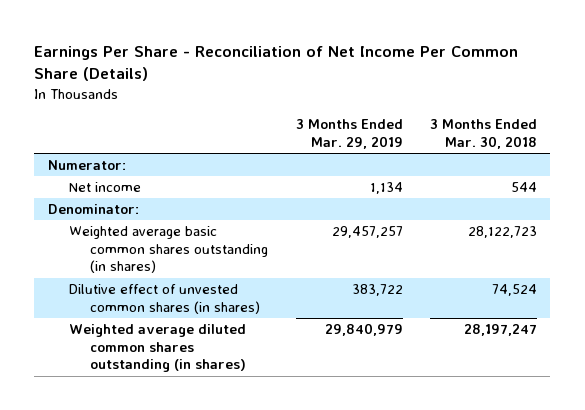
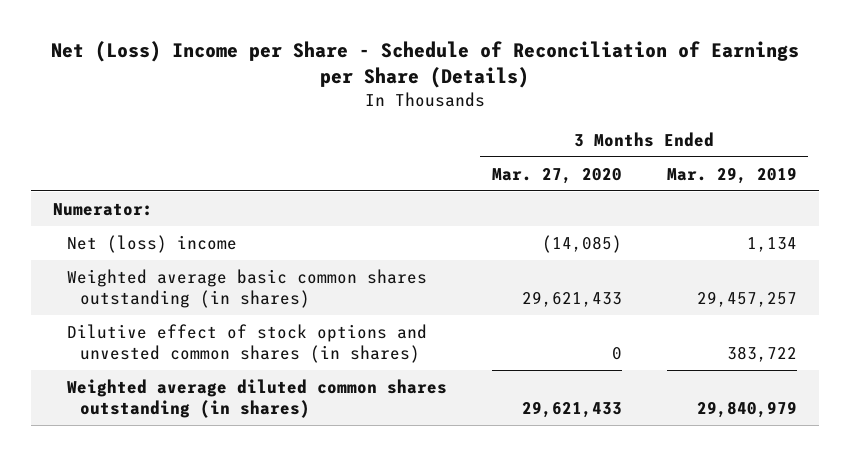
- Earnings Per Share - Reconciliation of Net Income Per Common Share (Details)
+ Net (Loss) Income per Share - Schedule of Reconciliation of Earnings per Share (Details)
- | 3 Months Ended Mar. 29, 2019 | 3 Months Ended Mar. 30, 2018
+ | 3 Months Ended Mar. 27, 2020 | 3 Months Ended Mar. 29, 2019
- Net income | 1,134 | 544
- Denominator:
+ Net (loss) income | (14,085) | 1,134
- Dilutive effect of unvested common shares (in shares) | 383,722 | 74,524
+ Dilutive effect of stock options and unvested common shares (in shares) | 0 | 383,722

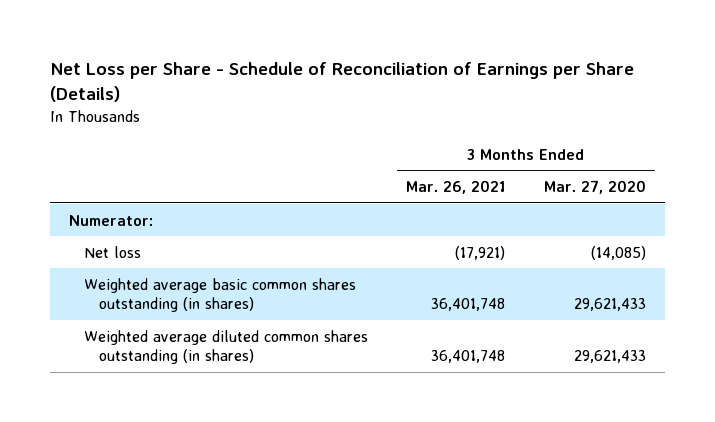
- Net (Loss) Income per Share - Schedule of Reconciliation of Earnings per Share (Details)
+ Net Loss per Share - Schedule of Reconciliation of Earnings per Share (Details)
- | 3 Months Ended Mar. 27, 2020 | 3 Months Ended Mar. 29, 2019
+ | 3 Months Ended Mar. 26, 2021 | 3 Months Ended Mar. 27, 2020
- Net (loss) income | (14,085) | 1,134
+ Net loss | (17,921) | (14,085)
- Dilutive effect of stock options and unvested common shares (in shares) | 0 | 383,722

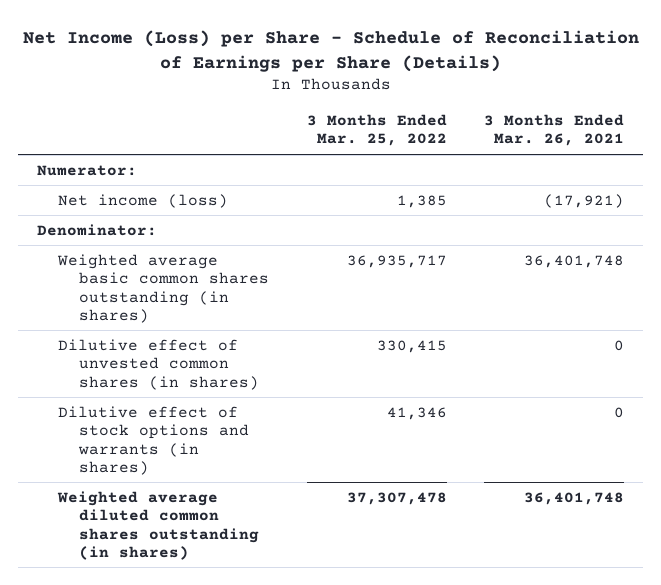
- Net Loss per Share - Schedule of Reconciliation of Earnings per Share (Details)
+ Net Income (Loss) per Share - Schedule of Reconciliation of Earnings per Share (Details)
- | 3 Months Ended Mar. 26, 2021 | 3 Months Ended Mar. 27, 2020
+ | 3 Months Ended Mar. 25, 2022 | 3 Months Ended Mar. 26, 2021
- Net loss | (17,921) | (14,085)
+ Net income (loss) | 1,385 | (17,921)
+ Denominator:
+ Dilutive effect of unvested common shares (in shares) | 330,415 | 0
+ Dilutive effect of stock options and warrants (in shares) | 41,346 | 0

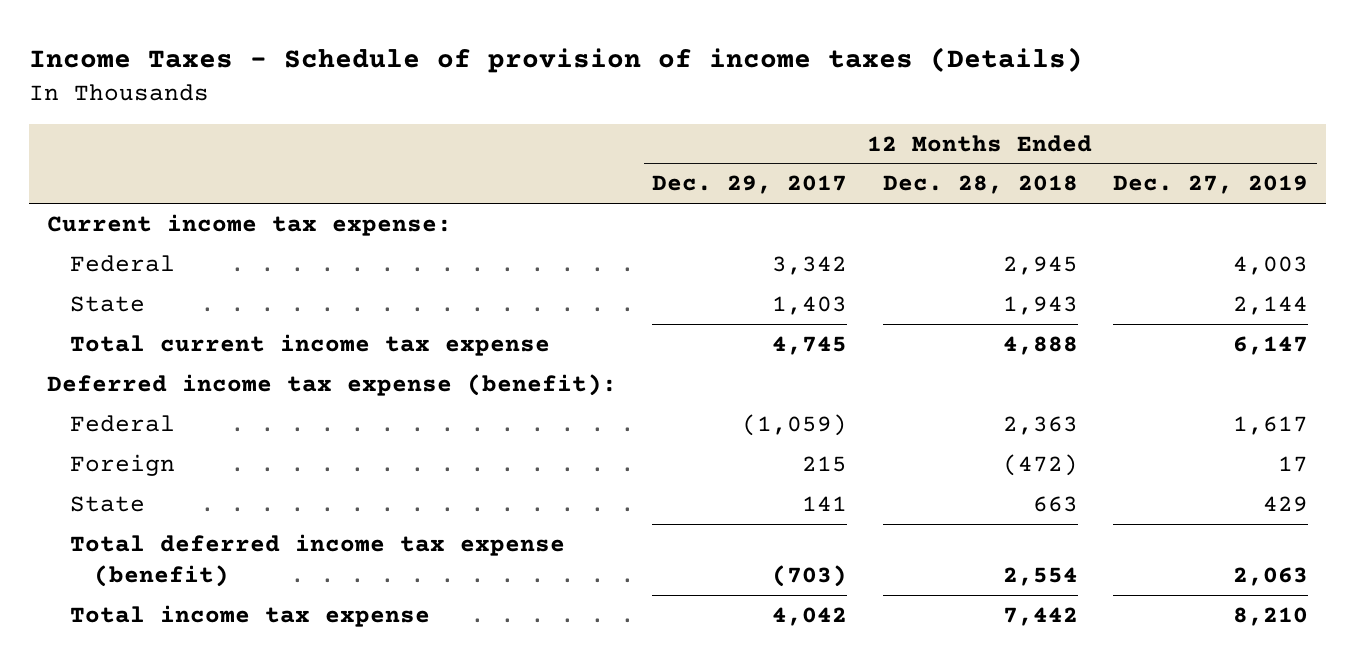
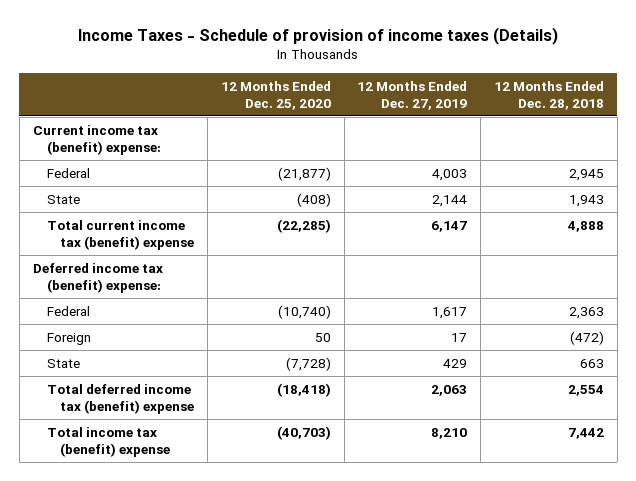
- | 12 Months Ended Dec. 29, 2017 | 12 Months Ended Dec. 28, 2018 | 12 Months Ended Dec. 27, 2019
+ | 12 Months Ended Dec. 25, 2020 | 12 Months Ended Dec. 27, 2019 | 12 Months Ended Dec. 28, 2018
- Current income tax expense:
+ Current income tax (benefit) expense:
- Total current income tax expense | 4,745 | 4,888 | 6,147
- Deferred income tax expense (benefit):
+ Total current income tax (benefit) expense | (22,285) | 6,147 | 4,888
+ Deferred income tax (benefit) expense:
- Total deferred income tax expense (benefit) | (703) | 2,554 | 2,063
- Total income tax expense | 4,042 | 7,442 | 8,210
+ Total deferred income tax (benefit) expense | (18,418) | 2,063 | 2,554
+ Total income tax (benefit) expense | (40,703) | 8,210 | 7,442

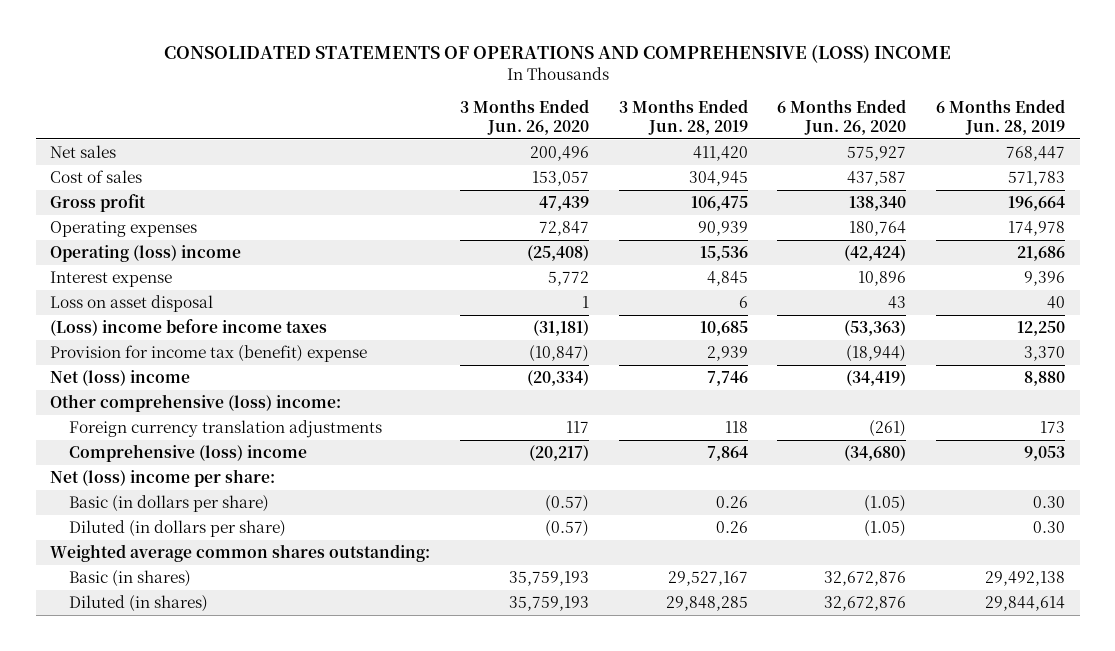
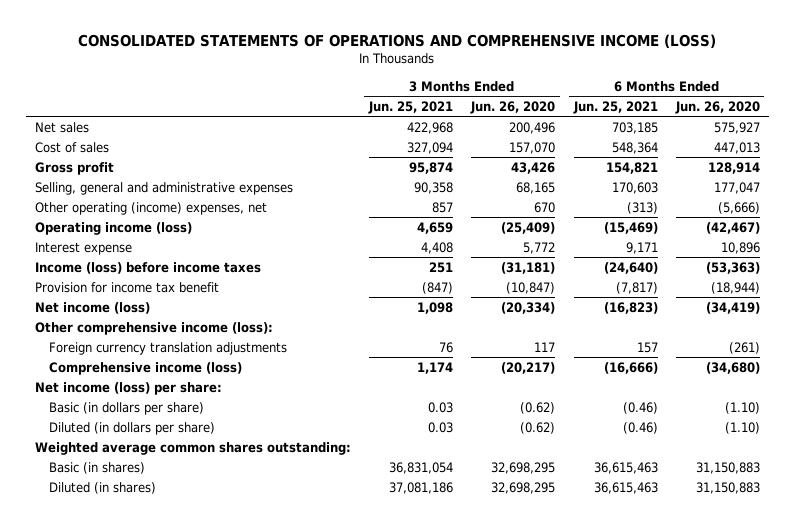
- CONSOLIDATED STATEMENTS OF OPERATIONS AND COMPREHENSIVE (LOSS) INCOME
+ CONSOLIDATED STATEMENTS OF OPERATIONS AND COMPREHENSIVE INCOME (LOSS)
- | 3 Months Ended Jun. 26, 2020 | 3 Months Ended Jun. 28, 2019 | 6 Months Ended Jun. 26, 2020 | 6 Months Ended Jun. 28, 2019
+ | 3 Months Ended Jun. 25, 2021 | 3 Months Ended Jun. 26, 2020 | 6 Months Ended Jun. 25, 2021 | 6 Months Ended Jun. 26, 2020
- Cost of sales | 153,057 | 304,945 | 437,587 | 571,783
- Gross profit | 47,439 | 106,475 | 138,340 | 196,664
- Operating expenses | 72,847 | 90,939 | 180,764 | 174,978
- Operating (loss) income | (25,408) | 15,536 | (42,424) | 21,686
+ Cost of sales | 327,094 | 157,070 | 548,364 | 447,013
+ Gross profit | 95,874 | 43,426 | 154,821 | 128,914
+ Selling, general and administrative expenses | 90,358 | 68,165 | 170,603 | 177,047
+ Other operating (income) expenses, net | 857 | 670 | (313) | (5,666)
+ Operating income (loss) | 4,659 | (25,409) | (15,469) | (42,467)
- Loss on asset disposal | 1 | 6 | 43 | 40
- (Loss) income before income taxes | (31,181) | 10,685 | (53,363) | 12,250
- Provision for income tax (benefit) expense | (10,847) | 2,939 | (18,944) | 3,370
- Net (loss) income | (20,334) | 7,746 | (34,419) | 8,880
- Other comprehensive (loss) income:
+ Income (loss) before income taxes | 251 | (31,181) | (24,640) | (53,363)
+ Provision for income tax benefit | (847) | (10,847) | (7,817) | (18,944)
+ Net income (loss) | 1,098 | (20,334) | (16,823) | (34,419)
+ Other comprehensive income (loss):
- Comprehensive (loss) income | (20,217) | 7,864 | (34,680) | 9,053
- Net (loss) income per share:
- Basic (in dollars per share) | (0.57) | 0.26 | (1.05) | 0.30
- Diluted (in dollars per share) | (0.57) | 0.26 | (1.05) | 0.30
+ Comprehensive income (loss) | 1,174 | (20,217) | (16,666) | (34,680)
+ Net income (loss) per share:
+ Basic (in dollars per share) | 0.03 | (0.62) | (0.46) | (1.10)
+ Diluted (in dollars per share) | 0.03 | (0.62) | (0.46) | (1.10)
- Basic (in shares) | 35,759,193 | 29,527,167 | 32,672,876 | 29,492,138
- Diluted (in shares) | 35,759,193 | 29,848,285 | 32,672,876 | 29,844,614
+ Basic (in shares) | 36,831,054 | 32,698,295 | 36,615,463 | 31,150,883
+ Diluted (in shares) | 37,081,186 | 32,698,295 | 36,615,463 | 31,150,883

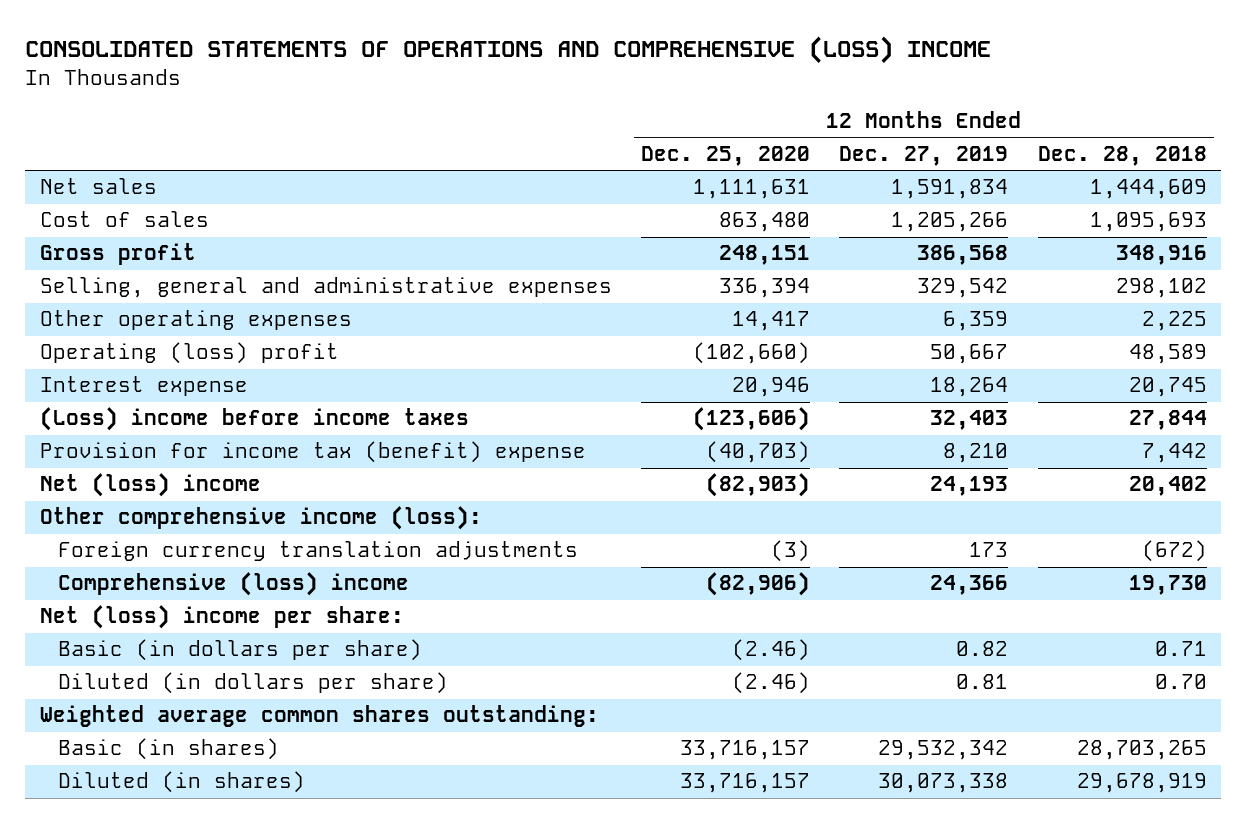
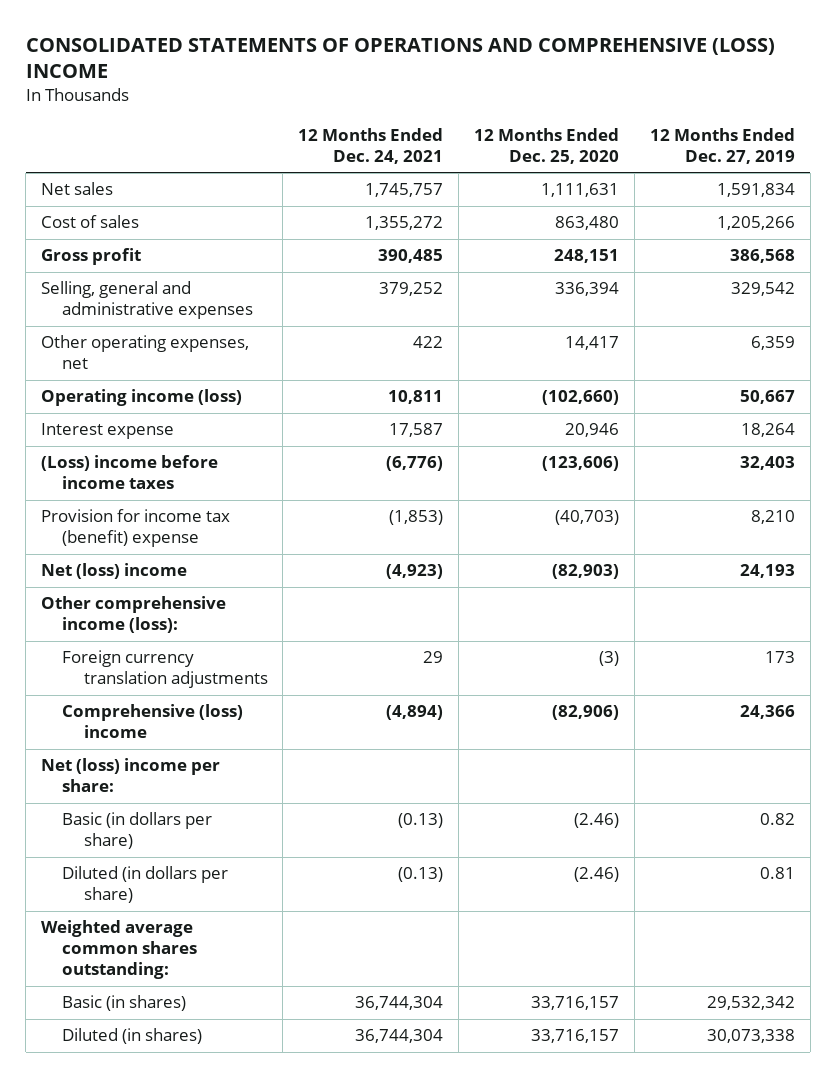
- | 12 Months Ended Dec. 25, 2020 | 12 Months Ended Dec. 27, 2019 | 12 Months Ended Dec. 28, 2018
+ | 12 Months Ended Dec. 24, 2021 | 12 Months Ended Dec. 25, 2020 | 12 Months Ended Dec. 27, 2019
- Other operating expenses | 14,417 | 6,359 | 2,225
- Operating (loss) profit | (102,660) | 50,667 | 48,589
+ Other operating expenses, net | 422 | 14,417 | 6,359
+ Operating income (loss) | 10,811 | (102,660) | 50,667

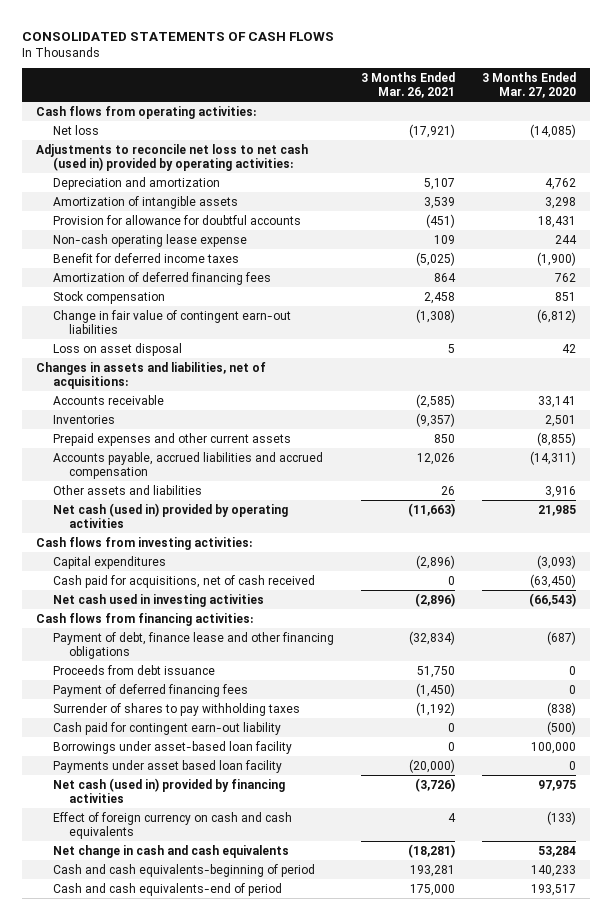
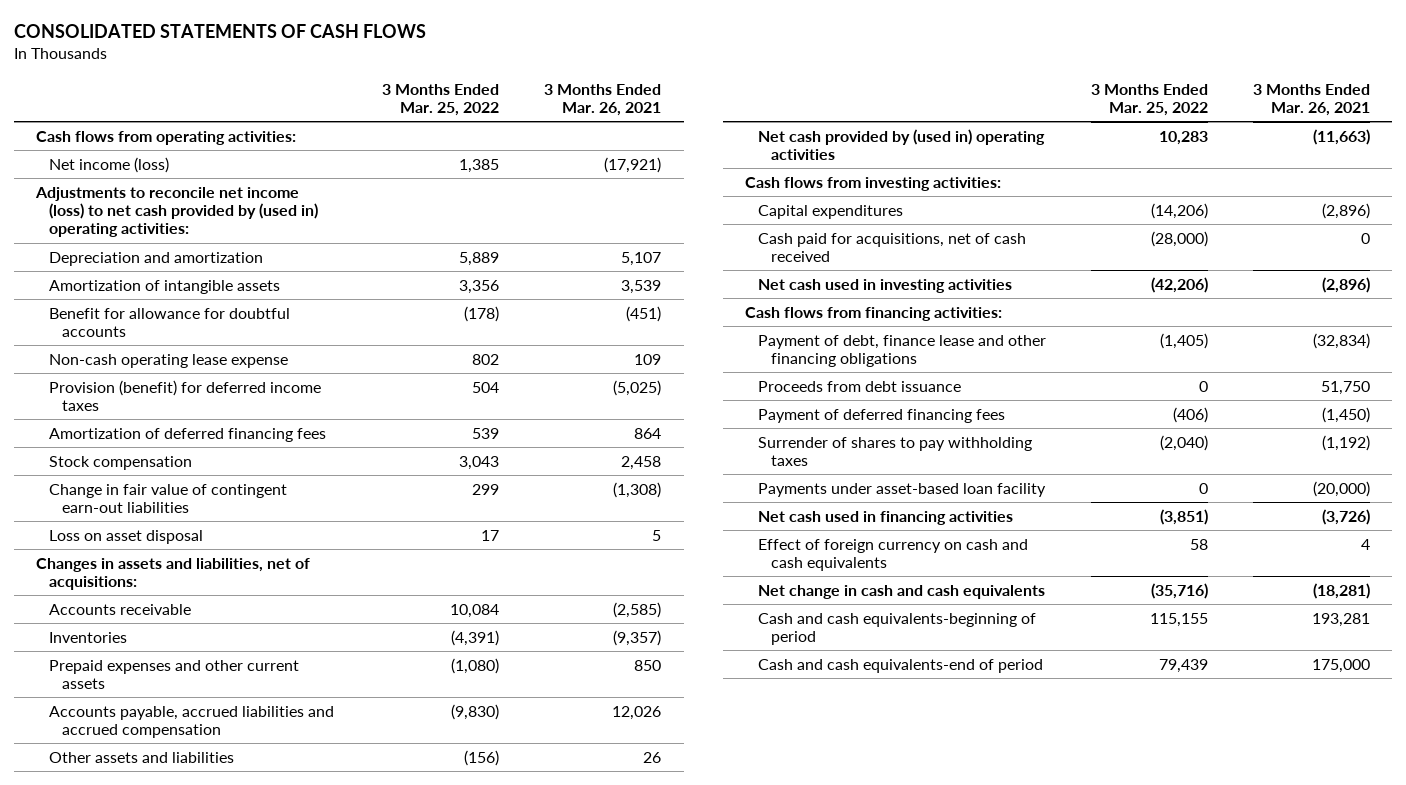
- | 3 Months Ended Mar. 26, 2021 | 3 Months Ended Mar. 27, 2020
+ | 3 Months Ended Mar. 25, 2022 | 3 Months Ended Mar. 26, 2021
- Net loss | (17,921) | (14,085)
- Adjustments to reconcile net loss to net cash (used in) provided by operating activities:
+ Net income (loss) | 1,385 | (17,921)
+ Adjustments to reconcile net income (loss) to net cash provided by (used in) operating activities:
- Provision for allowance for doubtful accounts | (451) | 18,431
+ Benefit for allowance for doubtful accounts | (178) | (451)
- Benefit for deferred income taxes | (5,025) | (1,900)
+ Provision (benefit) for deferred income taxes | 504 | (5,025)
- Net cash (used in) provided by operating activities | (11,663) | 21,985
+ Net cash provided by (used in) operating activities | 10,283 | (11,663)
- Cash paid for contingent earn-out liability | 0 | (500)
- Borrowings under asset-based loan facility | 0 | 100,000
- Payments under asset based loan facility | (20,000) | 0
- Net cash (used in) provided by financing activities | (3,726) | 97,975
+ Payments under asset-based loan facility | 0 | (20,000)
+ Net cash used in financing activities | (3,851) | (3,726)

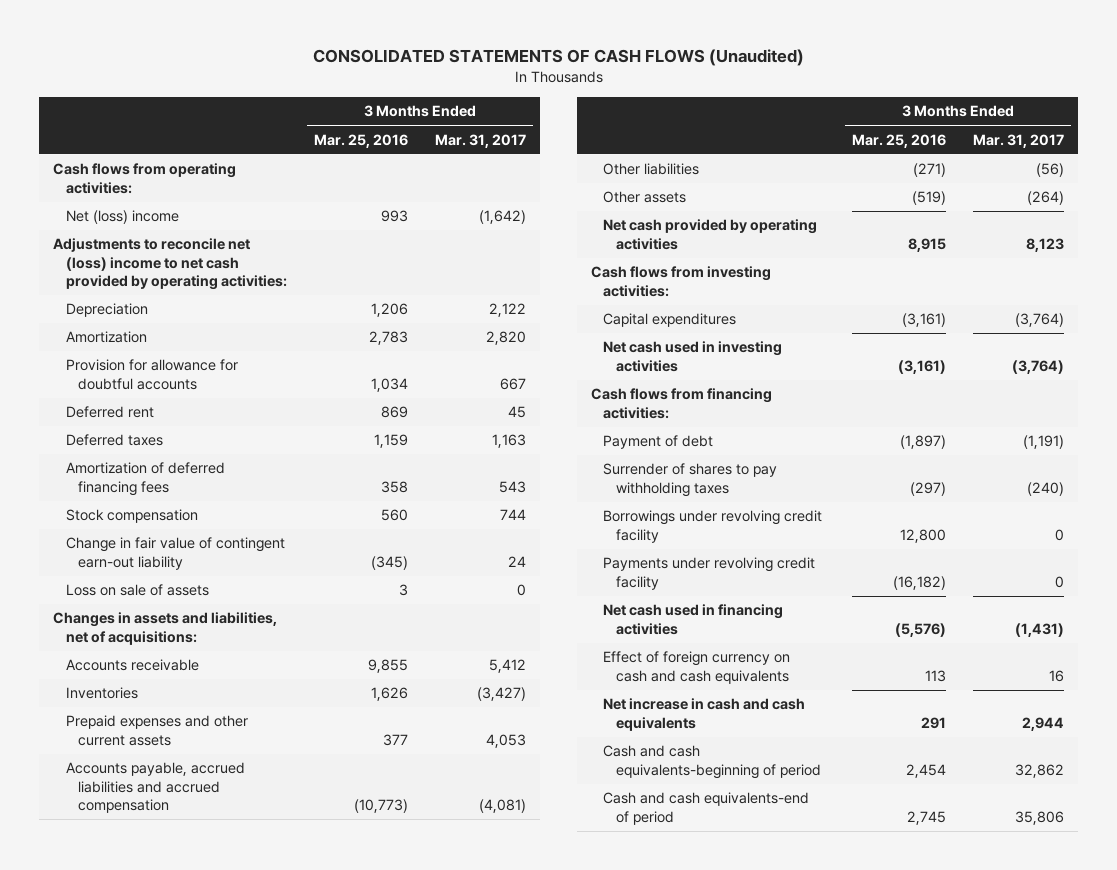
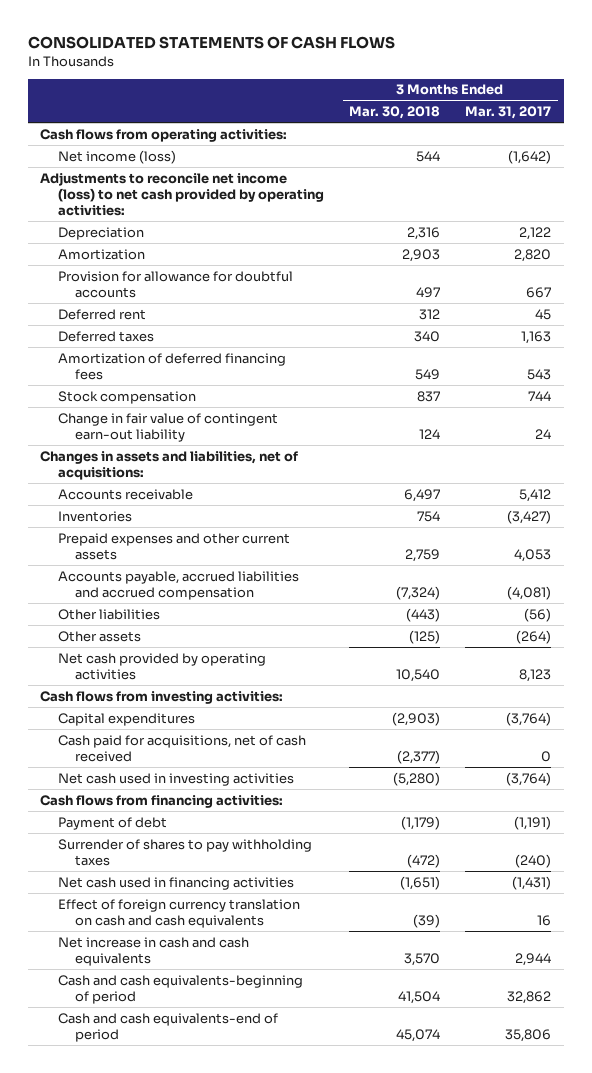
- CONSOLIDATED STATEMENTS OF CASH FLOWS (Unaudited)
+ CONSOLIDATED STATEMENTS OF CASH FLOWS
- | 3 Months Ended Mar. 25, 2016 | 3 Months Ended Mar. 31, 2017
+ | 3 Months Ended Mar. 30, 2018 | 3 Months Ended Mar. 31, 2017
- Net (loss) income | 993 | (1,642)
- Adjustments to reconcile net (loss) income to net cash provided by operating activities:
+ Net income (loss) | 544 | (1,642)
+ Adjustments to reconcile net income (loss) to net cash provided by operating activities:
- Loss on sale of assets | 3 | 0
+ Cash paid for acquisitions, net of cash received | (2,377) | 0
- Borrowings under revolving credit facility | 12,800 | 0
- Payments under revolving credit facility | (16,182) | 0
- Effect of foreign currency on cash and cash equivalents | 113 | 16
+ Effect of foreign currency translation on cash and cash equivalents | (39) | 16

